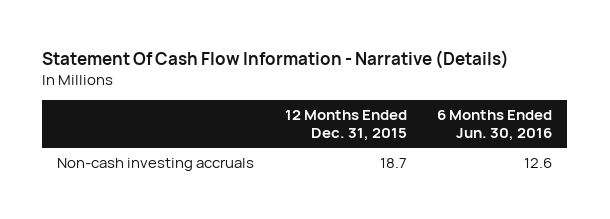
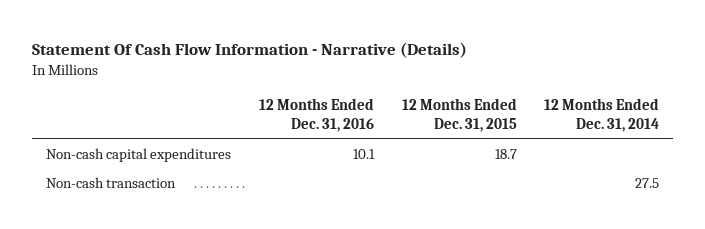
- | 12 Months Ended Dec. 31, 2015 | 6 Months Ended Jun. 30, 2016
+ | 12 Months Ended Dec. 31, 2016 | 12 Months Ended Dec. 31, 2015 | 12 Months Ended Dec. 31, 2014
- Non-cash investing accruals | 18.7 | 12.6
+ Non-cash capital expenditures | 10.1 | 18.7 |
+ Non-cash transaction | | | 27.5

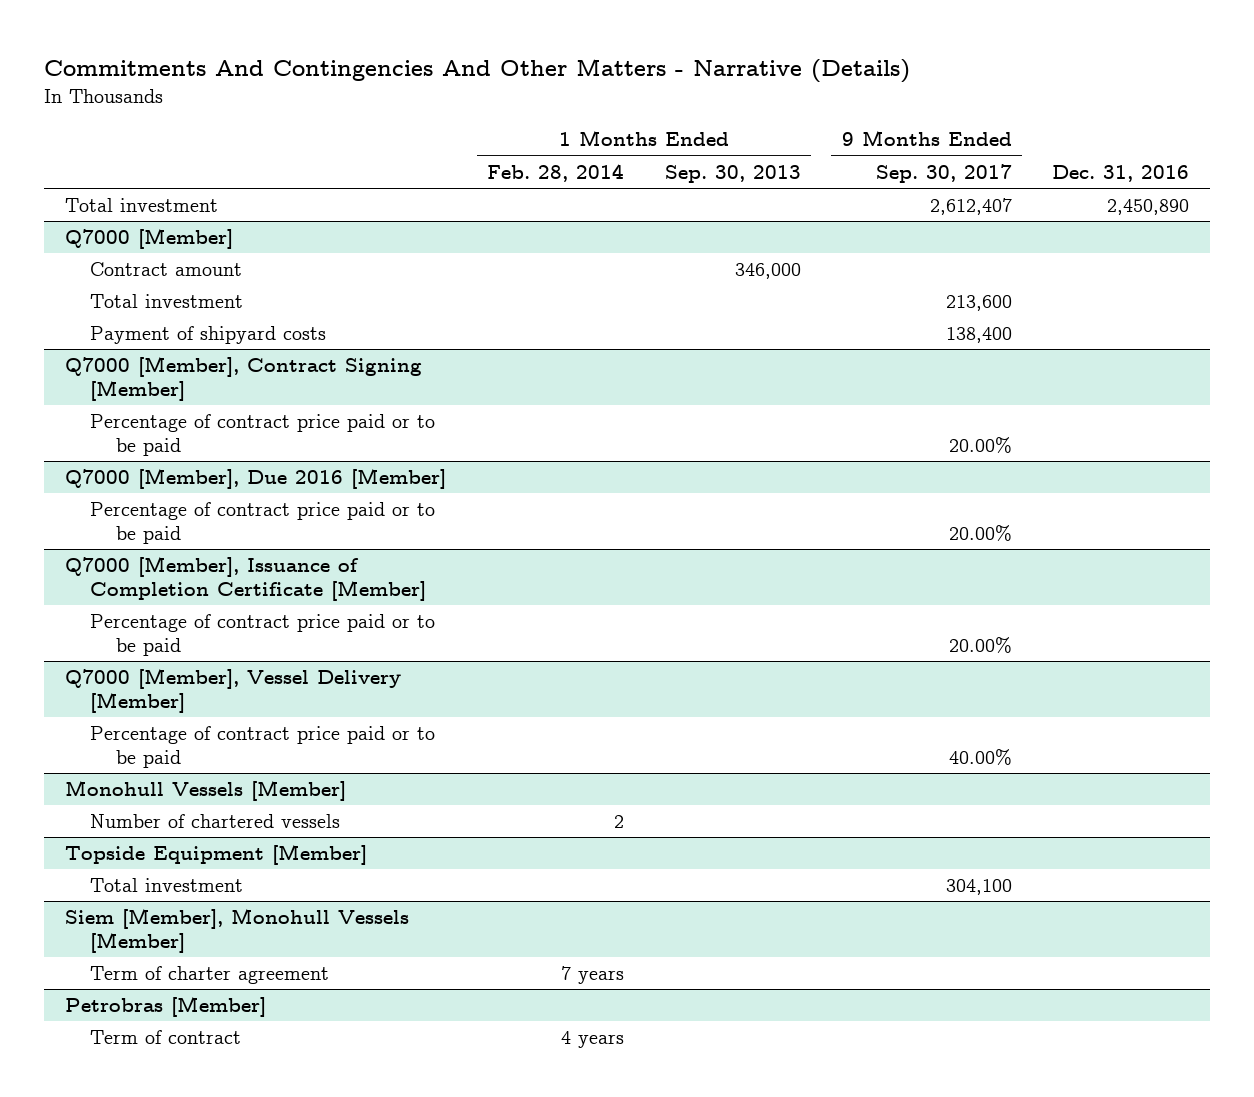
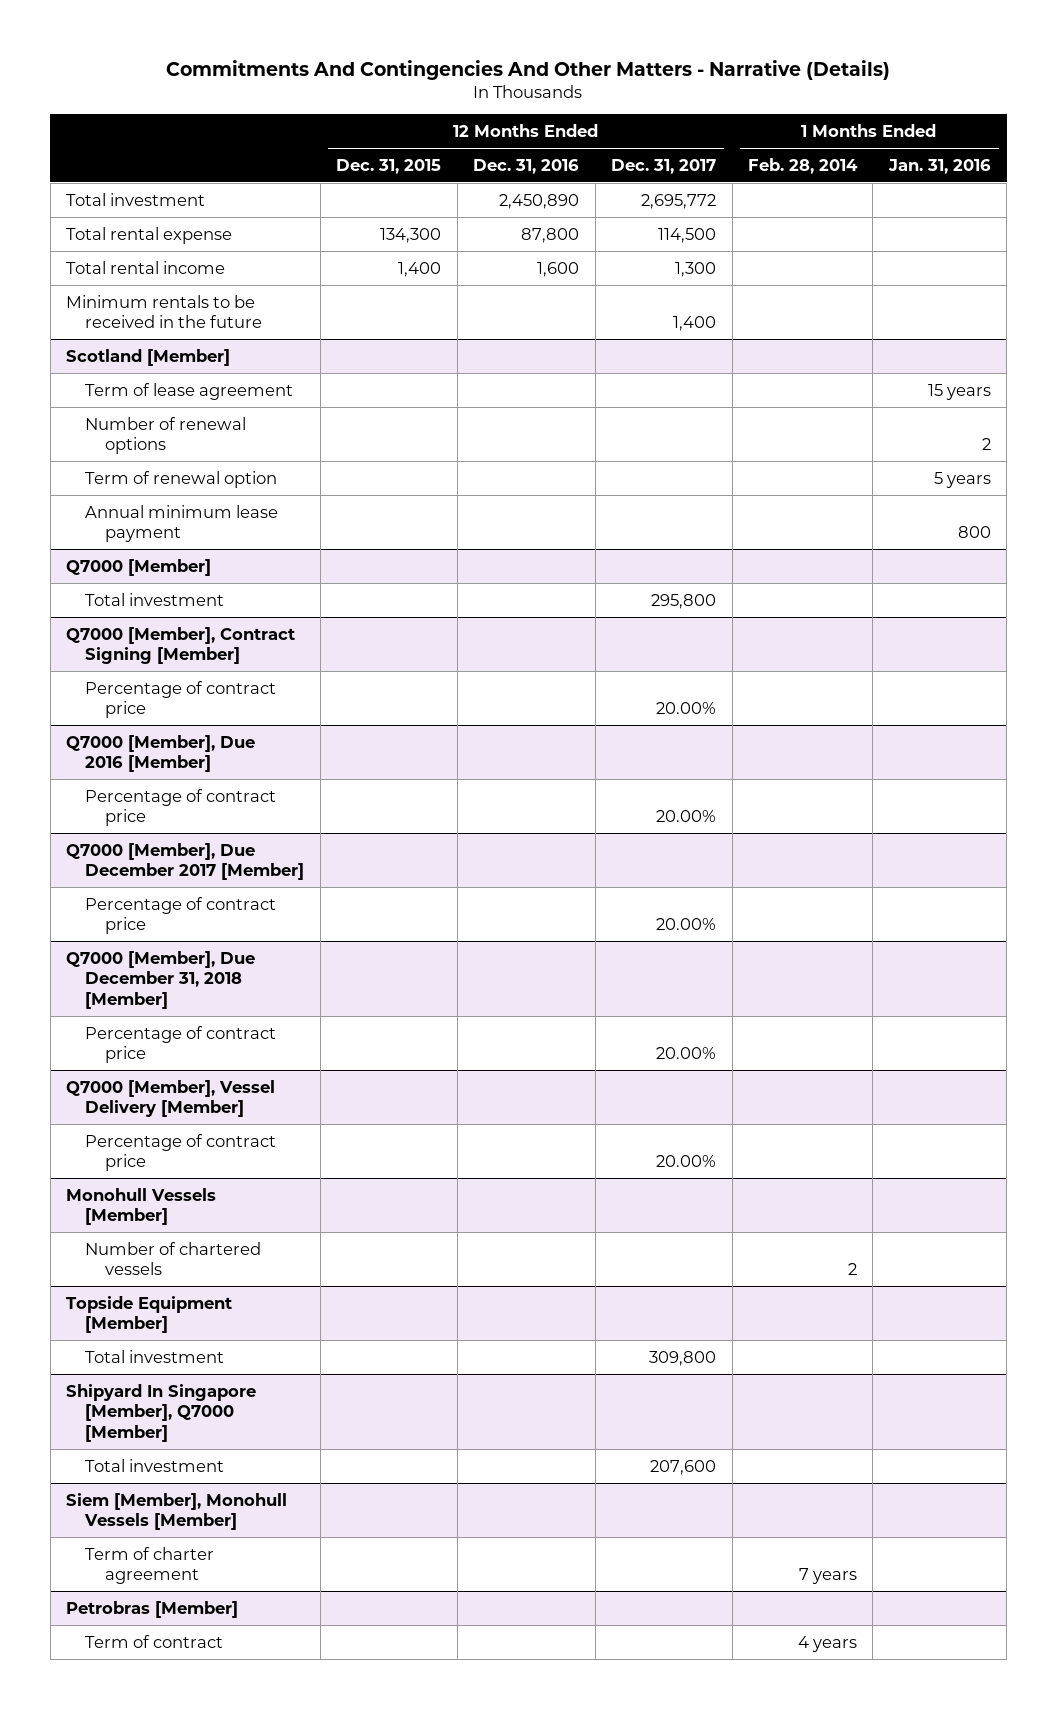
- | 1 Months Ended Feb. 28, 2014 | 1 Months Ended Sep. 30, 2013 | 9 Months Ended Sep. 30, 2017 | Dec. 31, 2016
+ | 12 Months Ended Dec. 31, 2015 | 12 Months Ended Dec. 31, 2016 | 12 Months Ended Dec. 31, 2017 | 1 Months Ended Feb. 28, 2014 | 1 Months Ended Jan. 31, 2016
+ Total rental expense | 134,300 | 87,800 | 114,500 | |
+ Total rental income | 1,400 | 1,600 | 1,300 | |
+ Minimum rentals to be received in the future | | | 1,400 | |
+ Scotland [Member]
+ Term of lease agreement | | | | | 15 years
+ Number of renewal options | | | | | 2
+ Term of renewal option | | | | | 5 years
+ Annual minimum lease payment | | | | | 800
@ Q7000 [Member]
- Contract amount | | 346,000 | |
- Payment of shipyard costs | | | 138,400 |
@ Q7000 [Member], Contract Signing [Member]
- Percentage of contract price paid or to be paid | | | 20.00% |
+ Percentage of contract price | | | 20.00% | |
@ Q7000 [Member], Due 2016 [Member]
- Percentage of contract price paid or to be paid | | | 20.00% |
- Q7000 [Member], Issuance of Completion Certificate [Member]
- Percentage of contract price paid or to be paid | | | 20.00% |
@ Q7000 [Member], Due 2016 [Member]
+ Percentage of contract price | | | 20.00% | |
+ Q7000 [Member], Due December 2017 [Member]
+ Percentage of contract price | | | 20.00% | |
+ Q7000 [Member], Due December 31, 2018 [Member]
+ Percentage of contract price | | | 20.00% | |
@ Q7000 [Member], Vessel Delivery [Member]
- Percentage of contract price paid or to be paid | | | 40.00% |
+ Percentage of contract price | | | 20.00% | |
+ Shipyard In Singapore [Member], Q7000 [Member]
+ Total investment | | | 207,600 | |

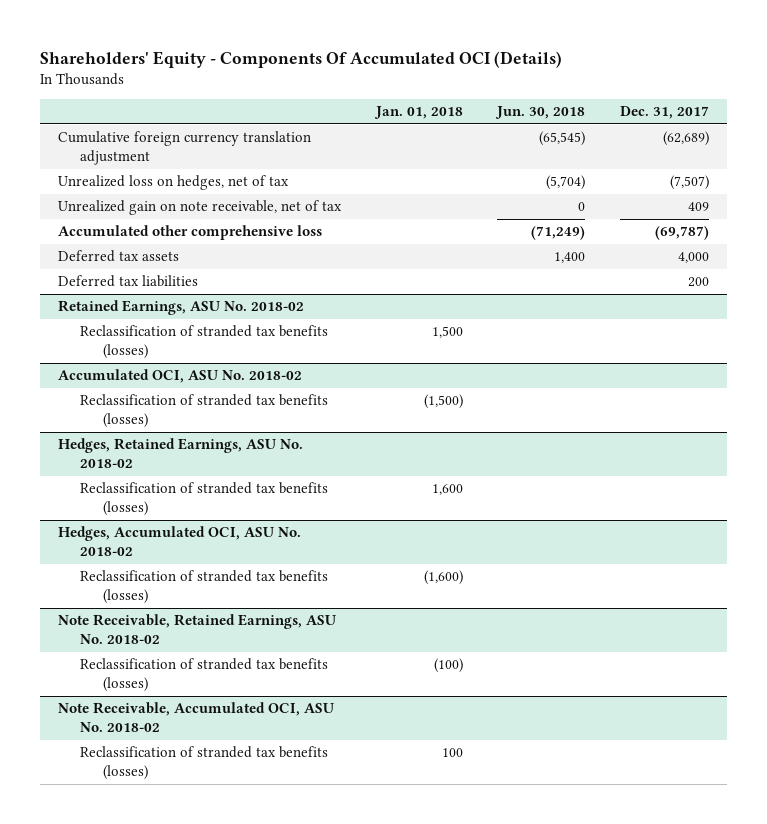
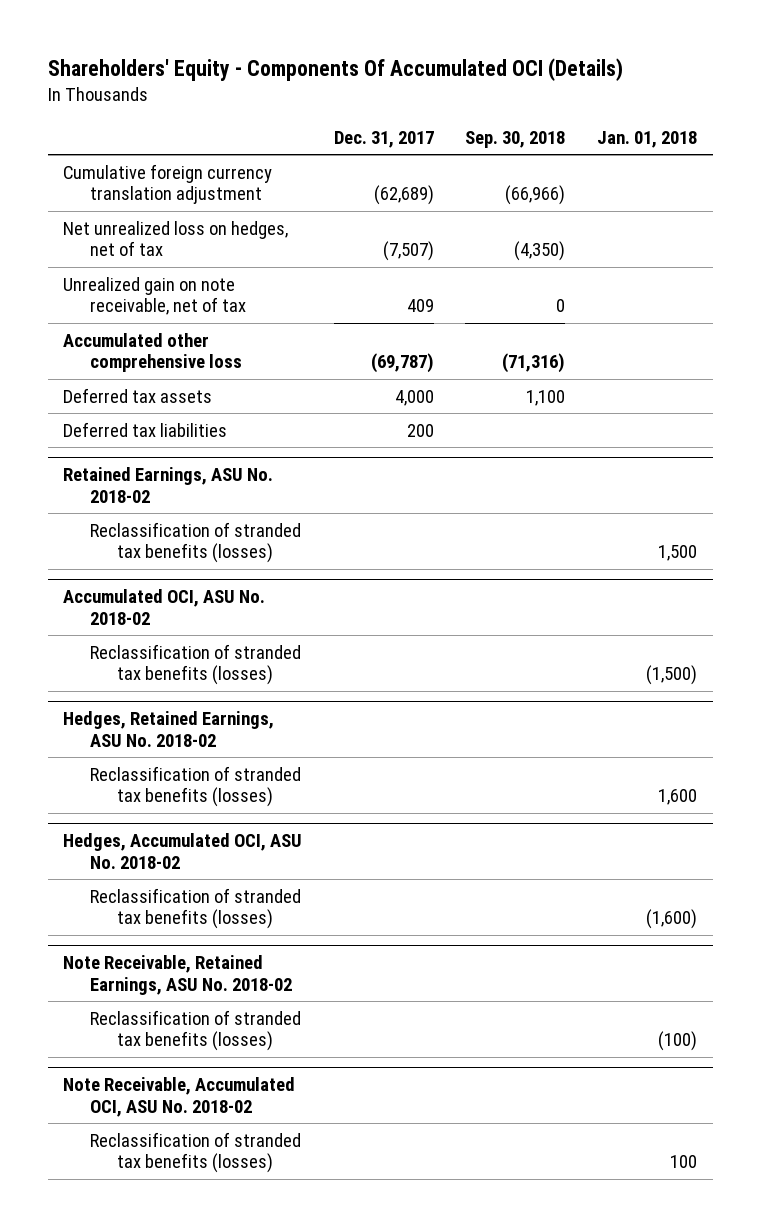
- | Jan. 01, 2018 | Jun. 30, 2018 | Dec. 31, 2017
+ | Dec. 31, 2017 | Sep. 30, 2018 | Jan. 01, 2018
- Unrealized loss on hedges, net of tax | | (5,704) | (7,507)
+ Net unrealized loss on hedges, net of tax | (7,507) | (4,350) |

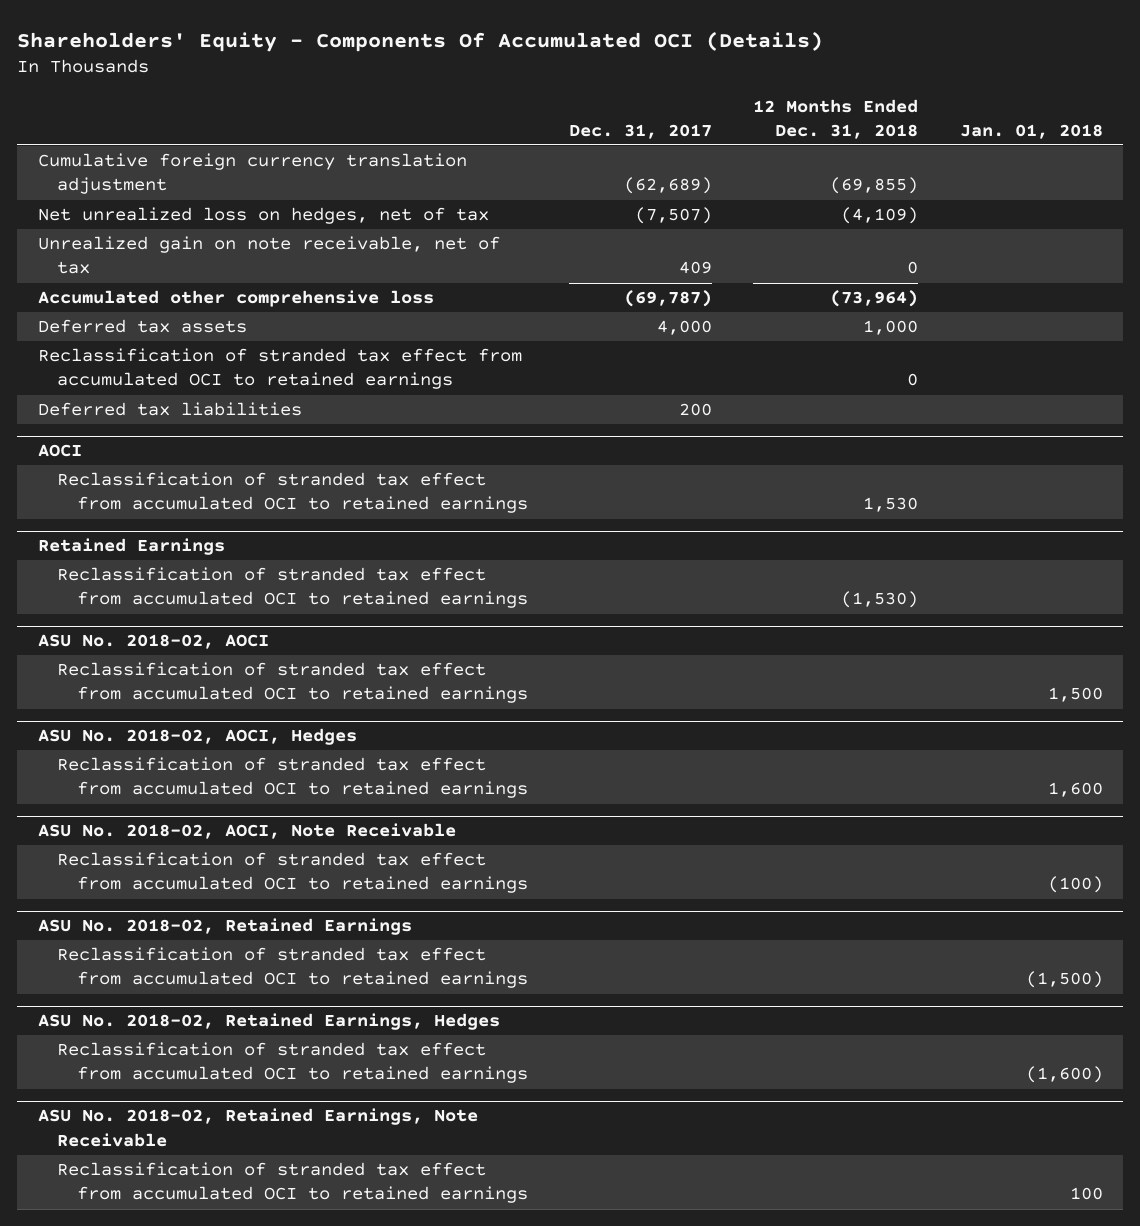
- | Dec. 31, 2017 | Sep. 30, 2018 | Jan. 01, 2018
+ | Dec. 31, 2017 | 12 Months Ended Dec. 31, 2018 | Jan. 01, 2018
+ Reclassification of stranded tax effect from accumulated OCI to retained earnings | | 0 |
- Retained Earnings, ASU No. 2018-02
- Reclassification of stranded tax benefits (losses) | | | 1,500
- Accumulated OCI, ASU No. 2018-02
- Reclassification of stranded tax benefits (losses) | | | (1,500)
- Hedges, Retained Earnings, ASU No. 2018-02
- Reclassification of stranded tax benefits (losses) | | | 1,600
- Hedges, Accumulated OCI, ASU No. 2018-02
- Reclassification of stranded tax benefits (losses) | | | (1,600)
- Note Receivable, Retained Earnings, ASU No. 2018-02
- Reclassification of stranded tax benefits (losses) | | | (100)
- Note Receivable, Accumulated OCI, ASU No. 2018-02
- Reclassification of stranded tax benefits (losses) | | | 100
+ AOCI
+ Reclassification of stranded tax effect from accumulated OCI to retained earnings | | 1,530 |
+ Retained Earnings
+ Reclassification of stranded tax effect from accumulated OCI to retained earnings | | (1,530) |
+ ASU No. 2018-02, AOCI
+ Reclassification of stranded tax effect from accumulated OCI to retained earnings | | | 1,500
+ ASU No. 2018-02, AOCI, Hedges
+ Reclassification of stranded tax effect from accumulated OCI to retained earnings | | | 1,600
+ ASU No. 2018-02, AOCI, Note Receivable
+ Reclassification of stranded tax effect from accumulated OCI to retained earnings | | | (100)
+ ASU No. 2018-02, Retained Earnings
+ Reclassification of stranded tax effect from accumulated OCI to retained earnings | | | (1,500)
+ ASU No. 2018-02, Retained Earnings, Hedges
+ Reclassification of stranded tax effect from accumulated OCI to retained earnings | | | (1,600)
+ ASU No. 2018-02, Retained Earnings, Note Receivable
+ Reclassification of stranded tax effect from accumulated OCI to retained earnings | | | 100

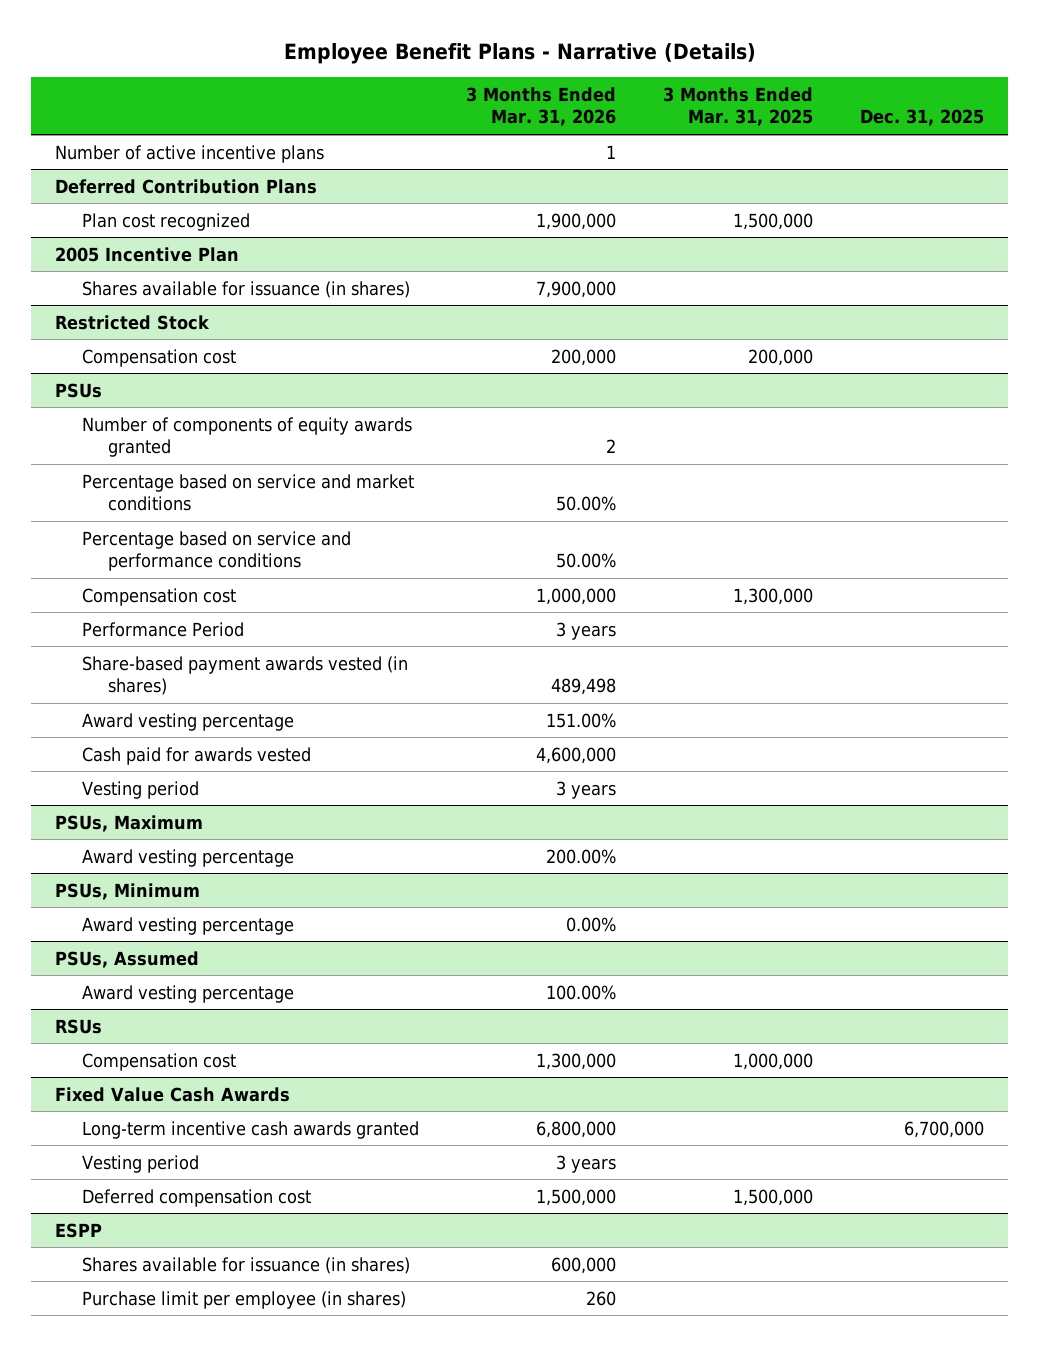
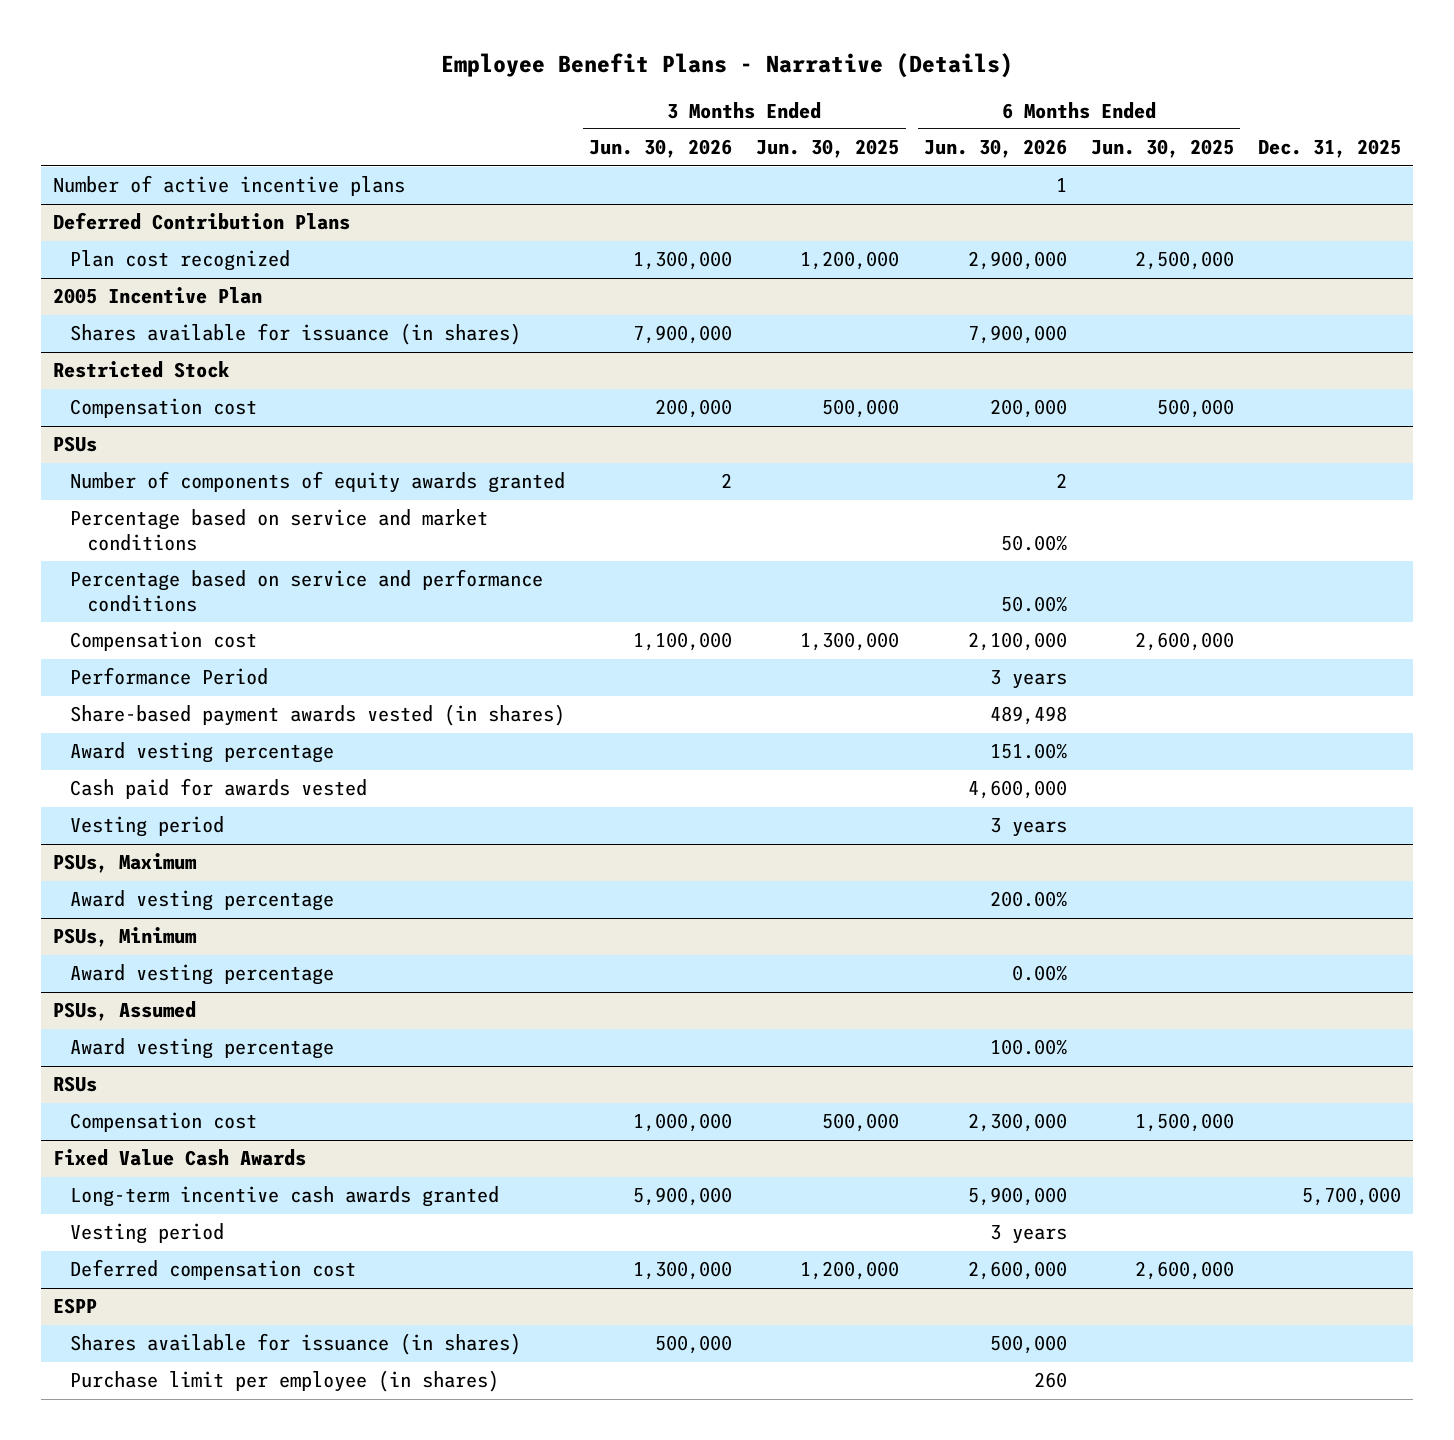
- | 3 Months Ended Mar. 31, 2026 | 3 Months Ended Mar. 31, 2025 | Dec. 31, 2025
+ | 3 Months Ended Jun. 30, 2026 | 3 Months Ended Jun. 30, 2025 | 6 Months Ended Jun. 30, 2026 | 6 Months Ended Jun. 30, 2025 | Dec. 31, 2025
@ Fixed Value Cash Awards
- Long-term incentive cash awards granted | 6,800,000 | | 6,700,000
+ Long-term incentive cash awards granted | 5,900,000 | | 5,900,000 | | 5,700,000

